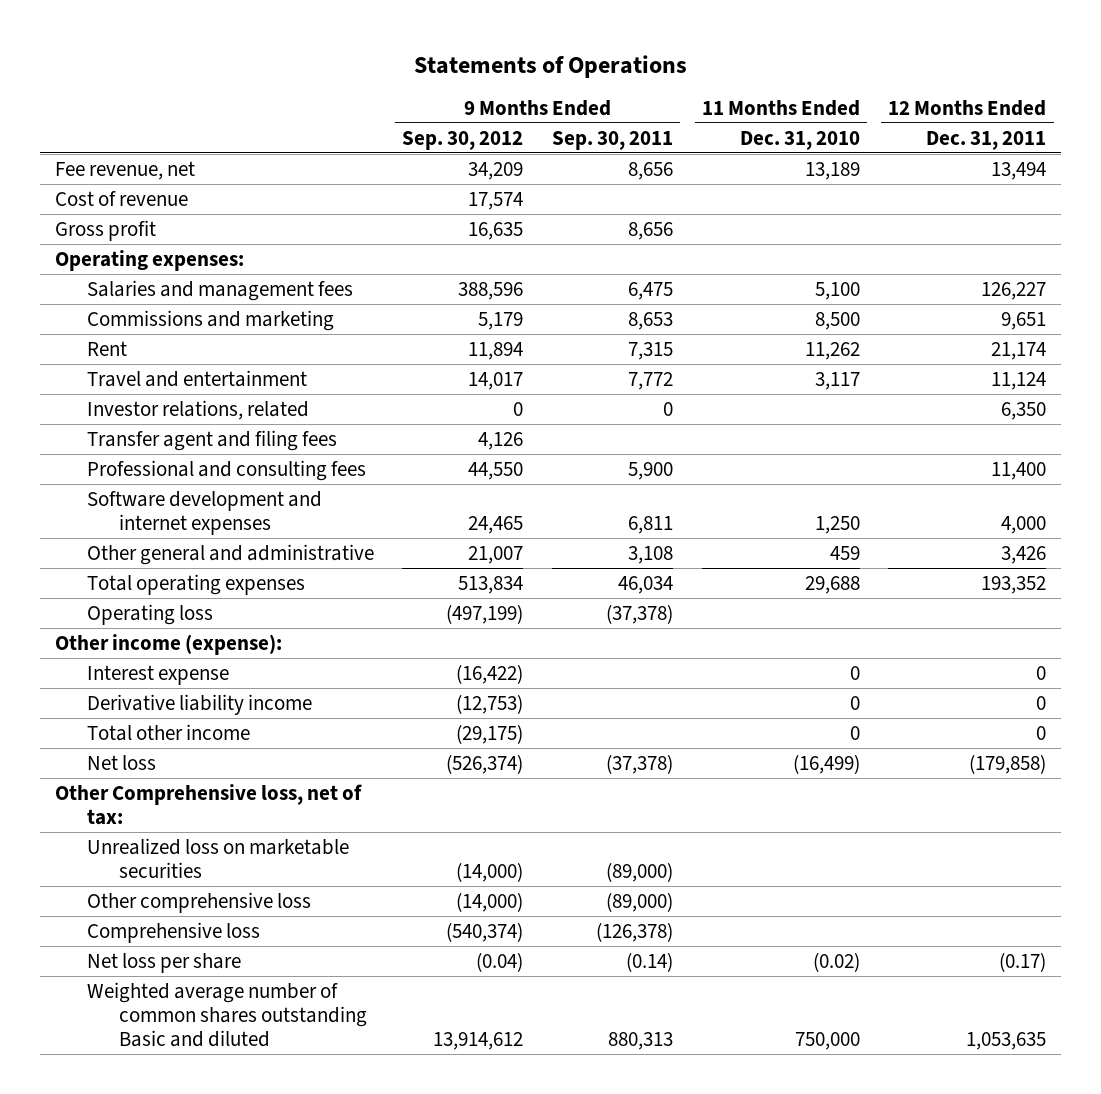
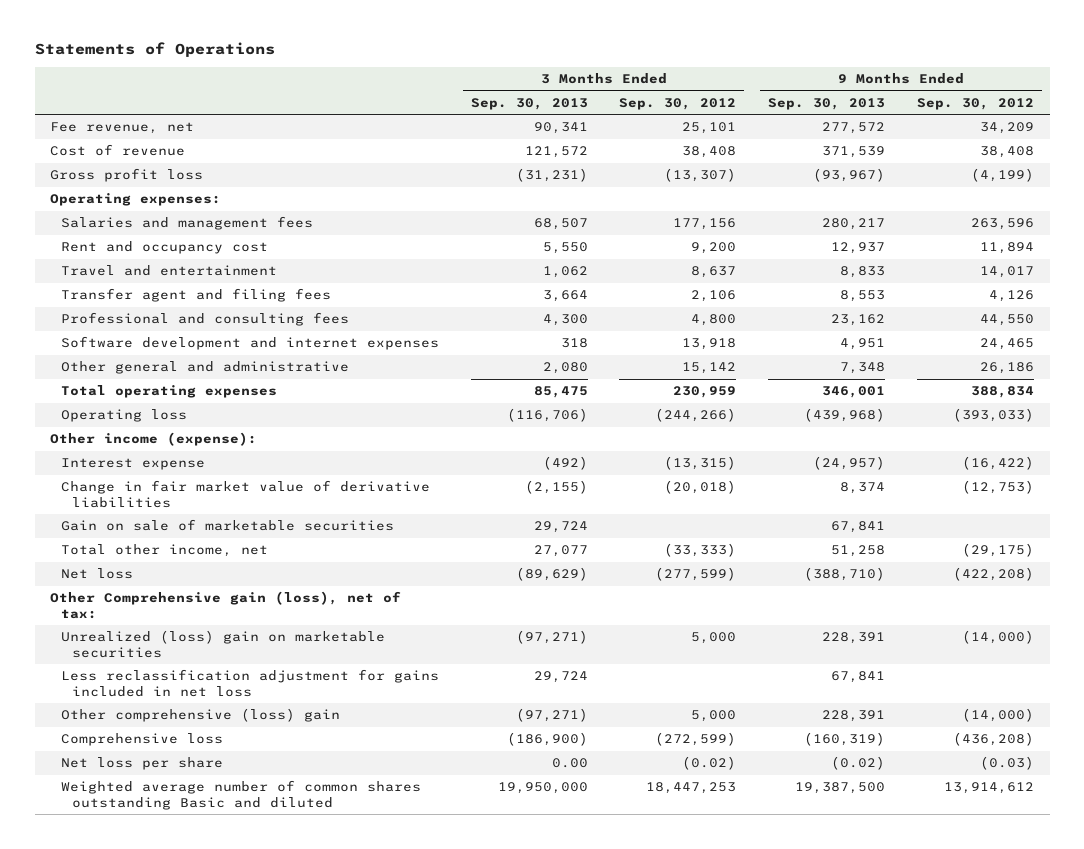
- | 9 Months Ended Sep. 30, 2012 | 9 Months Ended Sep. 30, 2011 | 11 Months Ended Dec. 31, 2010 | 12 Months Ended Dec. 31, 2011
+ | 3 Months Ended Sep. 30, 2013 | 3 Months Ended Sep. 30, 2012 | 9 Months Ended Sep. 30, 2013 | 9 Months Ended Sep. 30, 2012
- Cost of revenue | 17,574 | | |
- Gross profit | 16,635 | 8,656 | |
+ Cost of revenue | 121,572 | 38,408 | 371,539 | 38,408
+ Gross profit loss | (31,231) | (13,307) | (93,967) | (4,199)
- Salaries and management fees | 388,596 | 6,475 | 5,100 | 126,227
- Commissions and marketing | 5,179 | 8,653 | 8,500 | 9,651
- Rent | 11,894 | 7,315 | 11,262 | 21,174
+ Salaries and management fees | 68,507 | 177,156 | 280,217 | 263,596
+ Rent and occupancy cost | 5,550 | 9,200 | 12,937 | 11,894
- Investor relations, related | 0 | 0 | | 6,350
- Other general and administrative | 21,007 | 3,108 | 459 | 3,426
- Total operating expenses | 513,834 | 46,034 | 29,688 | 193,352
- Operating loss | (497,199) | (37,378) | |
+ Other general and administrative | 2,080 | 15,142 | 7,348 | 26,186
+ Total operating expenses | 85,475 | 230,959 | 346,001 | 388,834
+ Operating loss | (116,706) | (244,266) | (439,968) | (393,033)
- Derivative liability income | (12,753) | | 0 | 0
- Total other income | (29,175) | | 0 | 0
- Net loss | (526,374) | (37,378) | (16,499) | (179,858)
- Other Comprehensive loss, net of tax:
- Unrealized loss on marketable securities | (14,000) | (89,000) | |
- Other comprehensive loss | (14,000) | (89,000) | |
- Comprehensive loss | (540,374) | (126,378) | |
- Net loss per share | (0.04) | (0.14) | (0.02) | (0.17)
+ Change in fair market value of derivative liabilities | (2,155) | (20,018) | 8,374 | (12,753)
+ Gain on sale of marketable securities | 29,724 | | 67,841 |
+ Total other income, net | 27,077 | (33,333) | 51,258 | (29,175)
+ Net loss | (89,629) | (277,599) | (388,710) | (422,208)
+ Other Comprehensive gain (loss), net of tax:
+ Unrealized (loss) gain on marketable securities | (97,271) | 5,000 | 228,391 | (14,000)
+ Less reclassification adjustment for gains included in net loss | 29,724 | | 67,841 |
+ Other comprehensive (loss) gain | (97,271) | 5,000 | 228,391 | (14,000)
+ Comprehensive loss | (186,900) | (272,599) | (160,319) | (436,208)
+ Net loss per share | 0.00 | (0.02) | (0.02) | (0.03)

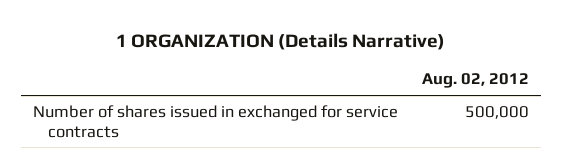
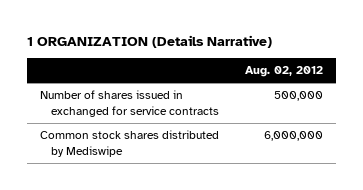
+ Common stock shares distributed by Mediswipe | 6,000,000

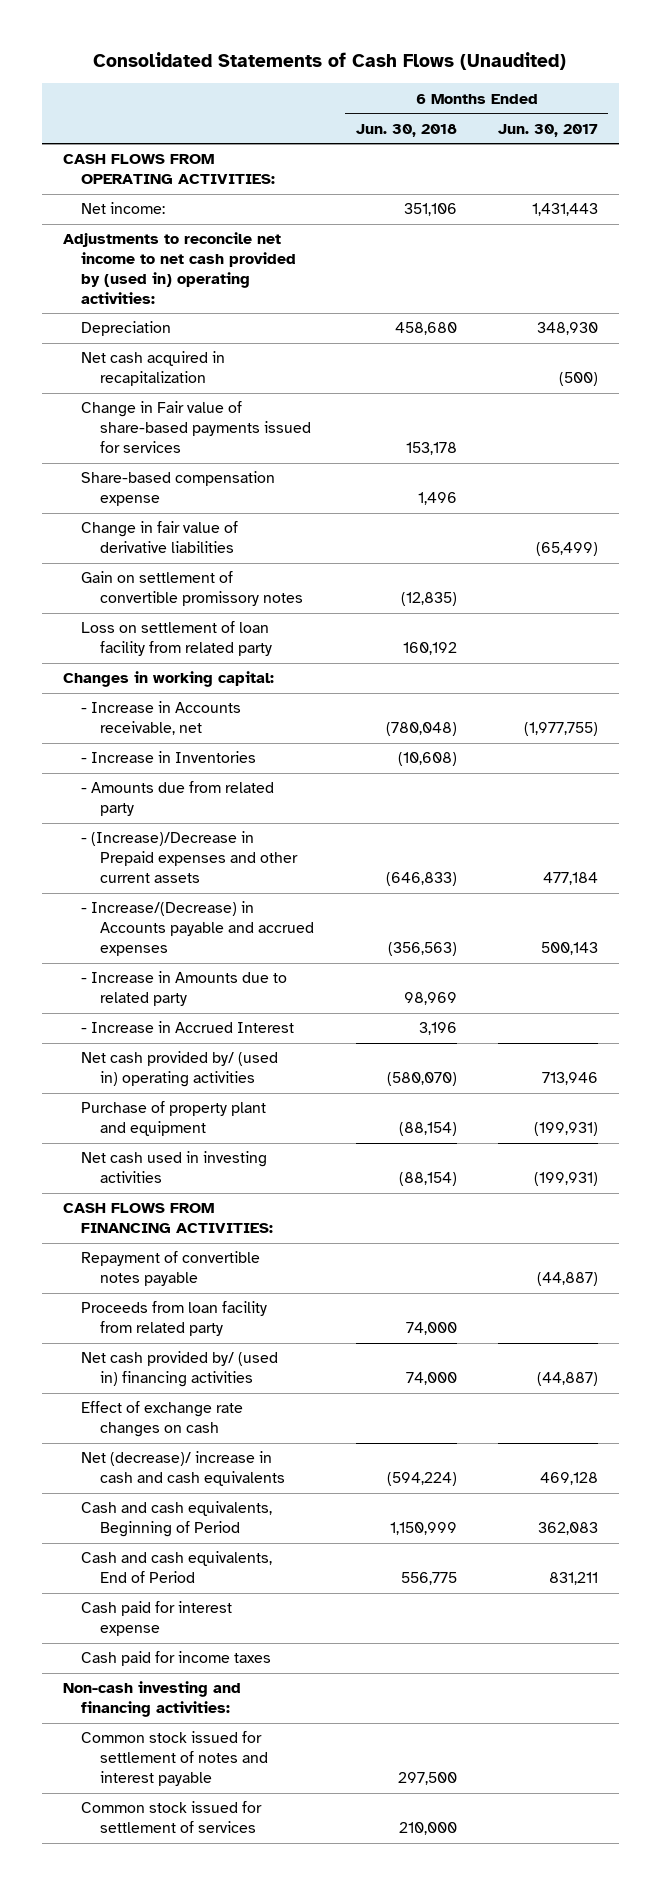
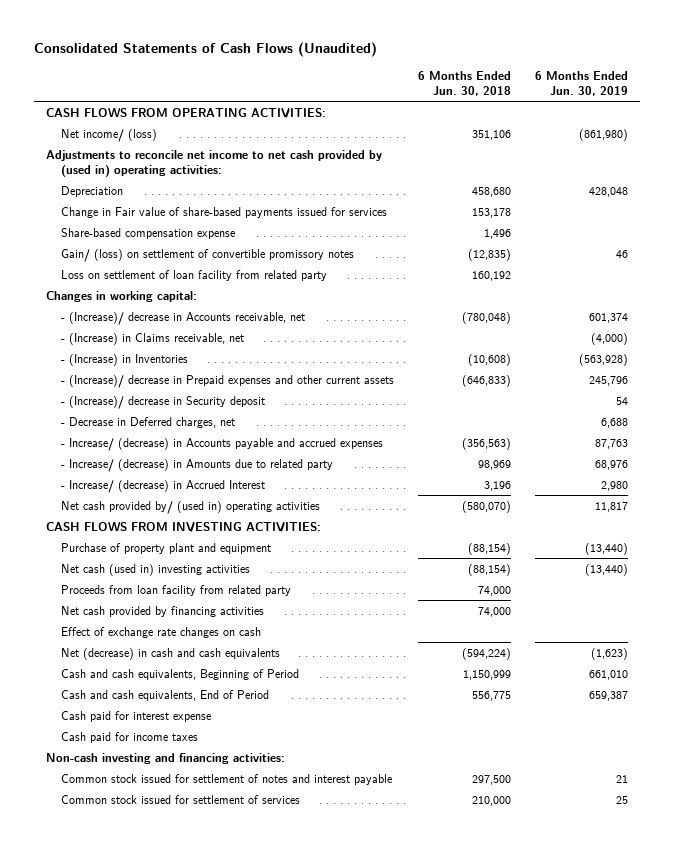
- | 6 Months Ended Jun. 30, 2018 | 6 Months Ended Jun. 30, 2017
+ | 6 Months Ended Jun. 30, 2018 | 6 Months Ended Jun. 30, 2019
- Net income: | 351,106 | 1,431,443
+ Net income/ (loss) | 351,106 | (861,980)
- Net cash acquired in recapitalization | | (500)
- Change in fair value of derivative liabilities | | (65,499)
- Gain on settlement of convertible promissory notes | (12,835) |
+ Gain/ (loss) on settlement of convertible promissory notes | (12,835) | 46
- - Increase in Accounts receivable, net | (780,048) | (1,977,755)
- - Increase in Inventories | (10,608) |
- - Amounts due from related party
- - (Increase)/Decrease in Prepaid expenses and other current assets | (646,833) | 477,184
- - Increase/(Decrease) in Accounts payable and accrued expenses | (356,563) | 500,143
- - Increase in Amounts due to related party | 98,969 |
- - Increase in Accrued Interest | 3,196 |
+ - (Increase)/ decrease in Accounts receivable, net | (780,048) | 601,374
+ - (Increase) in Claims receivable, net | | (4,000)
+ - (Increase) in Inventories | (10,608) | (563,928)
+ - (Increase)/ decrease in Prepaid expenses and other current assets | (646,833) | 245,796
+ - (Increase)/ decrease in Security deposit | | 54
+ - Decrease in Deferred charges, net | | 6,688
+ - Increase/ (decrease) in Accounts payable and accrued expenses | (356,563) | 87,763
+ - Increase/ (decrease) in Amounts due to related party | 98,969 | 68,976
+ - Increase/ (decrease) in Accrued Interest | 3,196 | 2,980
+ CASH FLOWS FROM INVESTING ACTIVITIES:
- Net cash used in investing activities | (88,154) | (199,931)
- CASH FLOWS FROM FINANCING ACTIVITIES:
- Repayment of convertible notes payable | | (44,887)
+ Net cash (used in) investing activities | (88,154) | (13,440)
- Net cash provided by/ (used in) financing activities | 74,000 | (44,887)
+ Net cash provided by financing activities | 74,000 |
- Net (decrease)/ increase in cash and cash equivalents | (594,224) | 469,128
+ Net (decrease) in cash and cash equivalents | (594,224) | (1,623)

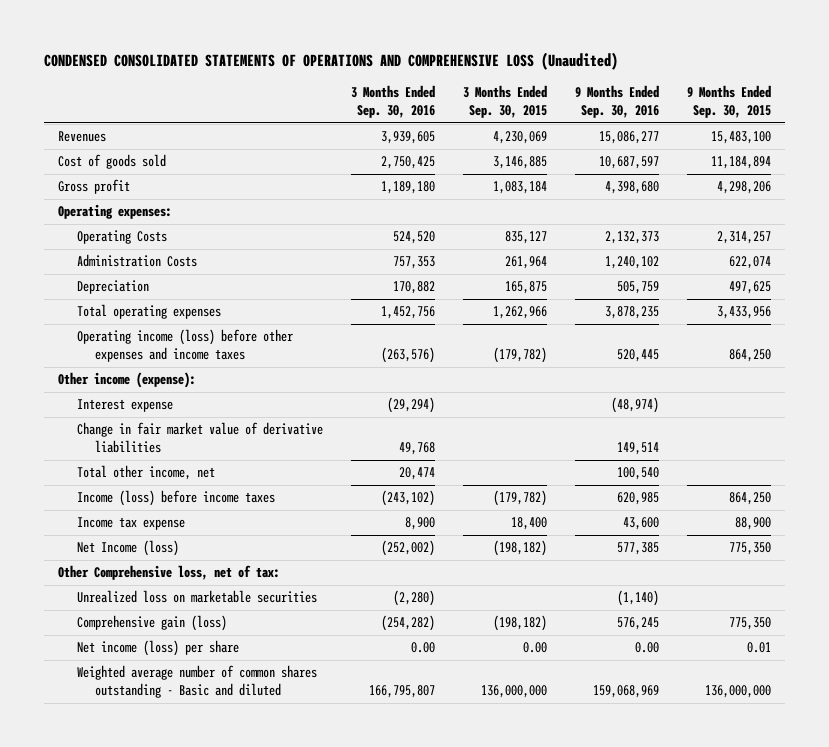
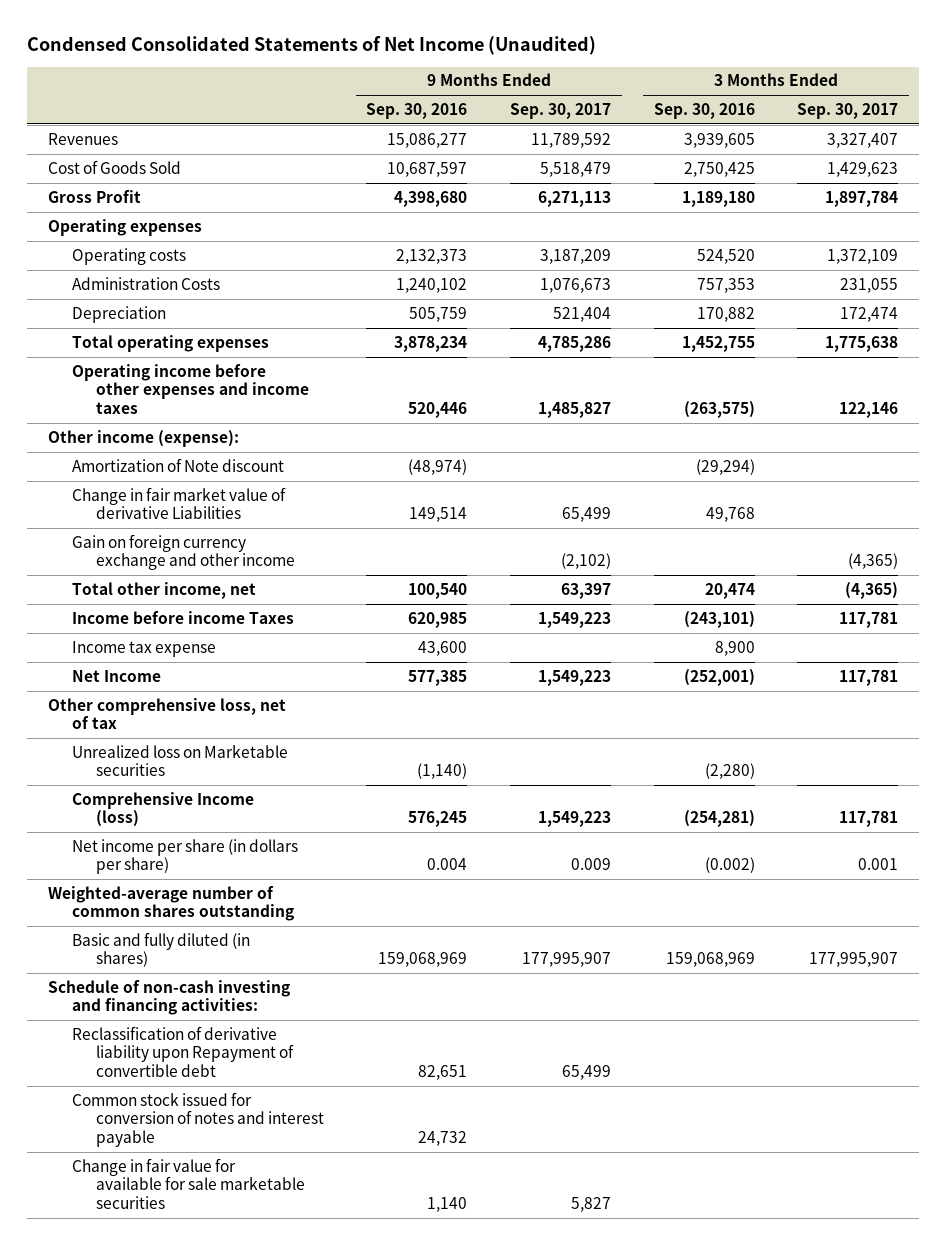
- CONDENSED CONSOLIDATED STATEMENTS OF OPERATIONS AND COMPREHENSIVE LOSS (Unaudited)
+ Condensed Consolidated Statements of Net Income (Unaudited)
- | 3 Months Ended Sep. 30, 2016 | 3 Months Ended Sep. 30, 2015 | 9 Months Ended Sep. 30, 2016 | 9 Months Ended Sep. 30, 2015
+ | 9 Months Ended Sep. 30, 2016 | 9 Months Ended Sep. 30, 2017 | 3 Months Ended Sep. 30, 2016 | 3 Months Ended Sep. 30, 2017
- Cost of goods sold | 2,750,425 | 3,146,885 | 10,687,597 | 11,184,894
- Gross profit | 1,189,180 | 1,083,184 | 4,398,680 | 4,298,206
- Operating expenses:
- Operating Costs | 524,520 | 835,127 | 2,132,373 | 2,314,257
+ Cost of Goods Sold | 10,687,597 | 5,518,479 | 2,750,425 | 1,429,623
+ Gross Profit | 4,398,680 | 6,271,113 | 1,189,180 | 1,897,784
+ Operating expenses
+ Operating costs | 2,132,373 | 3,187,209 | 524,520 | 1,372,109
- Total operating expenses | 1,452,756 | 1,262,966 | 3,878,235 | 3,433,956
- Operating income (loss) before other expenses and income taxes | (263,576) | (179,782) | 520,445 | 864,250
+ Total operating expenses | 3,878,234 | 4,785,286 | 1,452,755 | 1,775,638
+ Operating income before other expenses and income taxes | 520,446 | 1,485,827 | (263,575) | 122,146
- Interest expense | (29,294) | | (48,974) |
- Change in fair market value of derivative liabilities | 49,768 | | 149,514 |
+ Amortization of Note discount | (48,974) | | (29,294) |
+ Change in fair market value of derivative Liabilities | 149,514 | 65,499 | 49,768 |
+ Gain on foreign currency exchange and other income | | (2,102) | | (4,365)
- Income (loss) before income taxes | (243,102) | (179,782) | 620,985 | 864,250
+ Income before income Taxes | 620,985 | 1,549,223 | (243,101) | 117,781
- Net Income (loss) | (252,002) | (198,182) | 577,385 | 775,350
- Other Comprehensive loss, net of tax:
- Unrealized loss on marketable securities | (2,280) | | (1,140) |
- Comprehensive gain (loss) | (254,282) | (198,182) | 576,245 | 775,350
- Net income (loss) per share | 0.00 | 0.00 | 0.00 | 0.01
- Weighted average number of common shares outstanding - Basic and diluted | 166,795,807 | 136,000,000 | 159,068,969 | 136,000,000
+ Net Income | 577,385 | 1,549,223 | (252,001) | 117,781
+ Other comprehensive loss, net of tax
+ Unrealized loss on Marketable securities | (1,140) | | (2,280) |
+ Comprehensive Income (loss) | 576,245 | 1,549,223 | (254,281) | 117,781
+ Net income per share (in dollars per share) | 0.004 | 0.009 | (0.002) | 0.001
+ Weighted-average number of common shares outstanding
+ Basic and fully diluted (in shares) | 159,068,969 | 177,995,907 | 159,068,969 | 177,995,907
+ Schedule of non-cash investing and financing activities:
+ Reclassification of derivative liability upon Repayment of convertible debt | 82,651 | 65,499 | |
+ Common stock issued for conversion of notes and interest payable | 24,732 | | |
+ Change in fair value for available for sale marketable securities | 1,140 | 5,827 | |

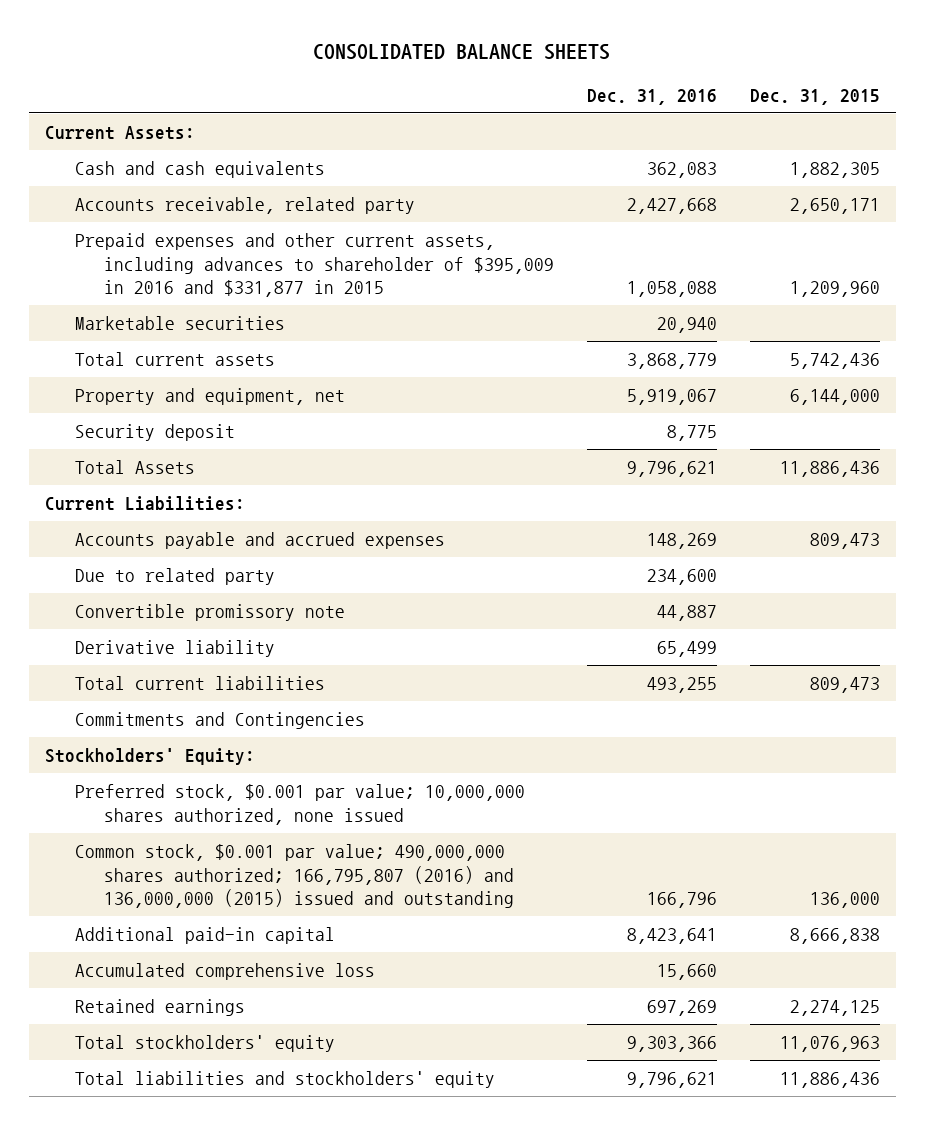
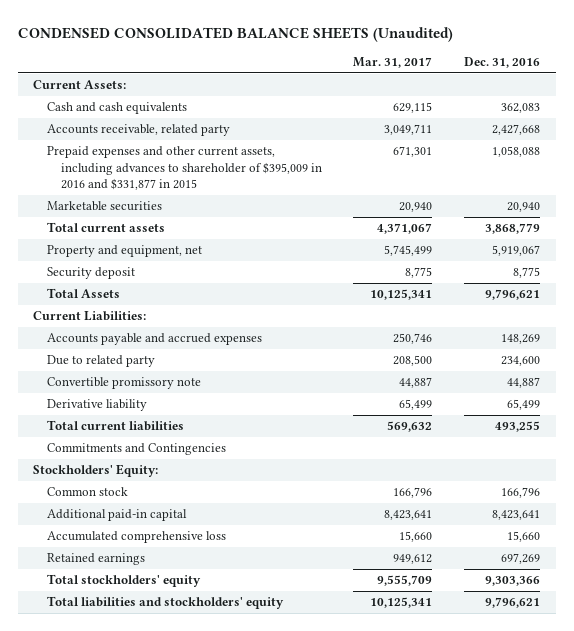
- CONSOLIDATED BALANCE SHEETS
+ CONDENSED CONSOLIDATED BALANCE SHEETS (Unaudited)
- | Dec. 31, 2016 | Dec. 31, 2015
+ | Mar. 31, 2017 | Dec. 31, 2016
- Preferred stock, $0.001 par value; 10,000,000 shares authorized, none issued
- Common stock, $0.001 par value; 490,000,000 shares authorized; 166,795,807 (2016) and 136,000,000 (2015) issued and outstanding | 166,796 | 136,000
+ Common stock | 166,796 | 166,796

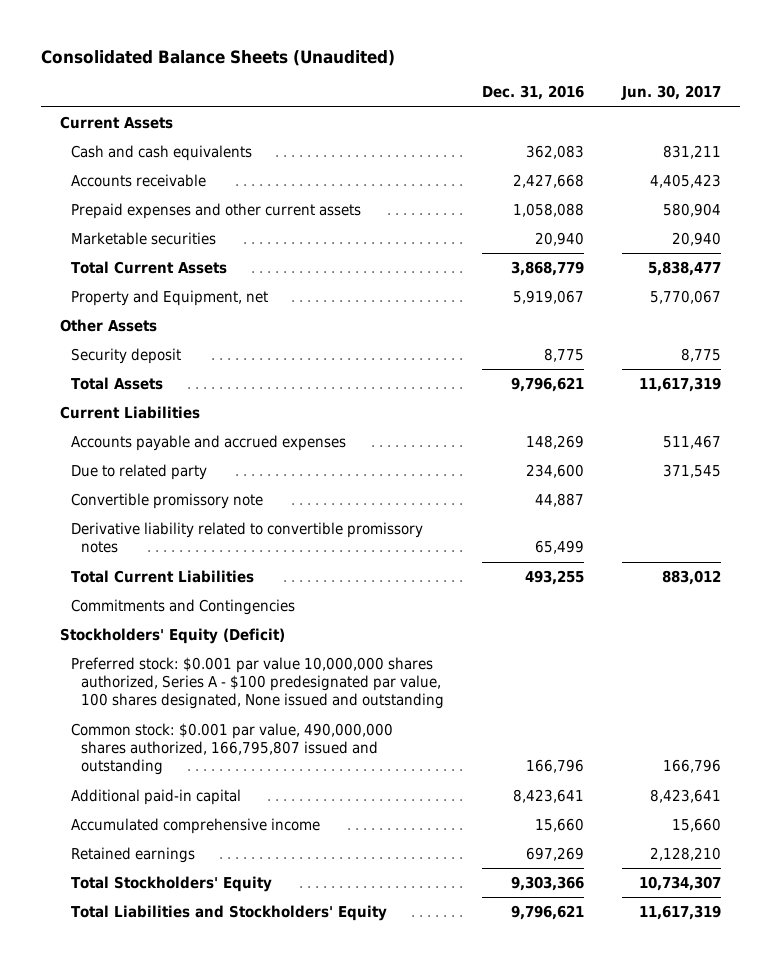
- CONDENSED CONSOLIDATED BALANCE SHEETS (Unaudited)
+ Consolidated Balance Sheets (Unaudited)
- | Mar. 31, 2017 | Dec. 31, 2016
+ | Dec. 31, 2016 | Jun. 30, 2017
- Current Assets:
+ Current Assets
- Accounts receivable, related party | 3,049,711 | 2,427,668
- Prepaid expenses and other current assets, including advances to shareholder of $395,009 in 2016 and $331,877 in 2015 | 671,301 | 1,058,088
+ Accounts receivable | 2,427,668 | 4,405,423
+ Prepaid expenses and other current assets | 1,058,088 | 580,904
- Total current assets | 4,371,067 | 3,868,779
- Property and equipment, net | 5,745,499 | 5,919,067
+ Total Current Assets | 3,868,779 | 5,838,477
+ Property and Equipment, net | 5,919,067 | 5,770,067
+ Other Assets
- Current Liabilities:
+ Current Liabilities
- Derivative liability | 65,499 | 65,499
- Total current liabilities | 569,632 | 493,255
+ Derivative liability related to convertible promissory notes | 65,499 |
+ Total Current Liabilities | 493,255 | 883,012
- Stockholders' Equity:
- Common stock | 166,796 | 166,796
+ Stockholders' Equity (Deficit)
+ Preferred stock: $0.001 par value 10,000,000 shares authorized, Series A - $100 predesignated par value, 100 shares designated, None issued and outstanding
+ Common stock: $0.001 par value, 490,000,000 shares authorized, 166,795,807 issued and outstanding | 166,796 | 166,796
- Accumulated comprehensive loss | 15,660 | 15,660
+ Accumulated comprehensive income | 15,660 | 15,660
- Total stockholders' equity | 9,555,709 | 9,303,366
- Total liabilities and stockholders' equity | 10,125,341 | 9,796,621
+ Total Stockholders' Equity | 9,303,366 | 10,734,307
+ Total Liabilities and Stockholders' Equity | 9,796,621 | 11,617,319

